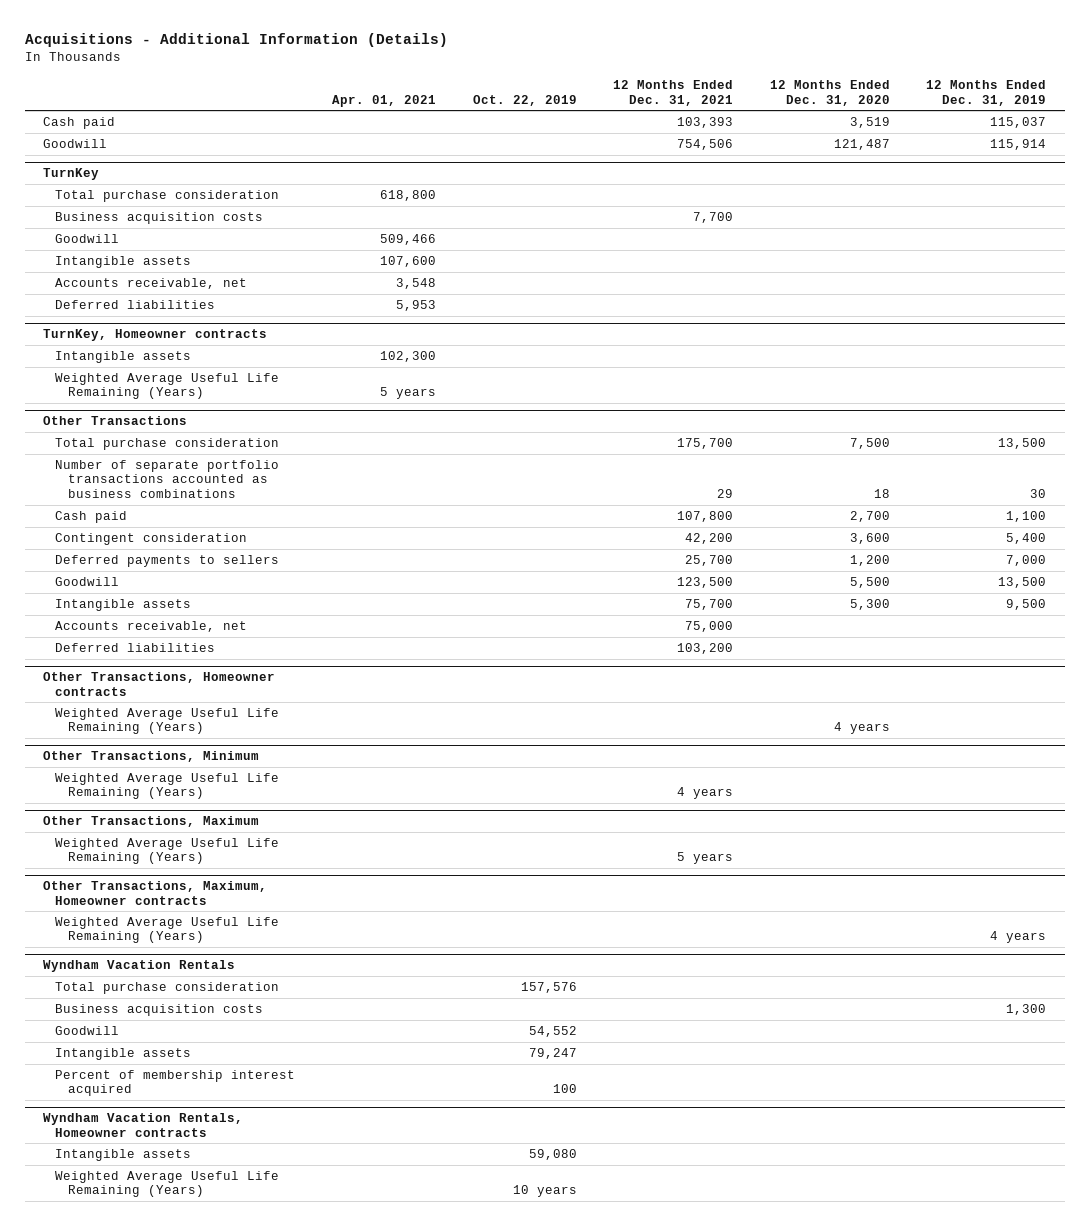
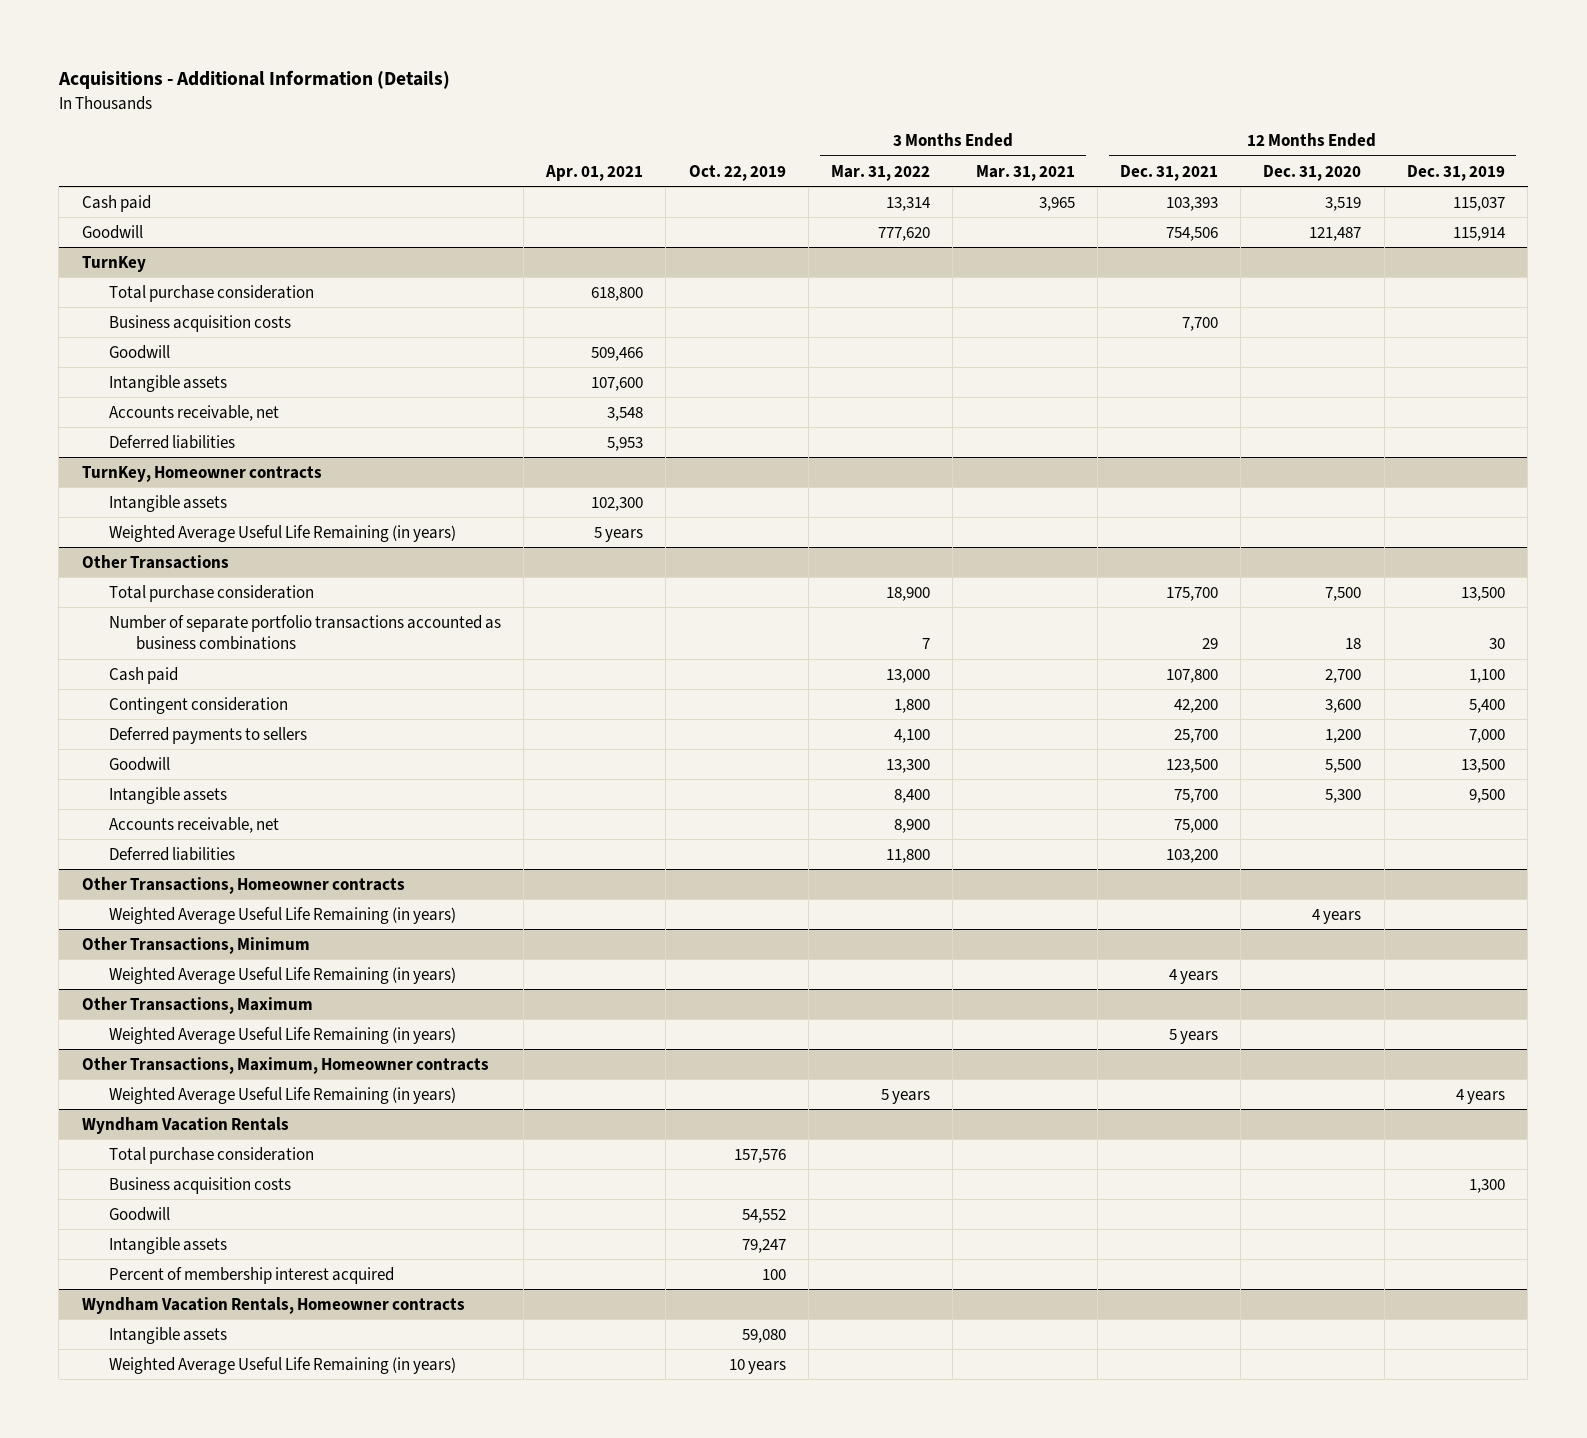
- | Apr. 01, 2021 | Oct. 22, 2019 | 12 Months Ended Dec. 31, 2021 | 12 Months Ended Dec. 31, 2020 | 12 Months Ended Dec. 31, 2019
+ | Apr. 01, 2021 | Oct. 22, 2019 | 3 Months Ended Mar. 31, 2022 | 3 Months Ended Mar. 31, 2021 | 12 Months Ended Dec. 31, 2021 | 12 Months Ended Dec. 31, 2020 | 12 Months Ended Dec. 31, 2019
@ TurnKey, Homeowner contracts
- Weighted Average Useful Life Remaining (Years) | 5 years | | | |
+ Weighted Average Useful Life Remaining (in years) | 5 years | | | | | |
@ Other Transactions, Homeowner contracts
- Weighted Average Useful Life Remaining (Years) | | | | 4 years |
+ Weighted Average Useful Life Remaining (in years) | | | | | | 4 years |
@ Other Transactions, Minimum
- Weighted Average Useful Life Remaining (Years) | | | 4 years | |
+ Weighted Average Useful Life Remaining (in years) | | | | | 4 years | |
@ Other Transactions, Maximum
- Weighted Average Useful Life Remaining (Years) | | | 5 years | |
+ Weighted Average Useful Life Remaining (in years) | | | | | 5 years | |
@ Other Transactions, Maximum, Homeowner contracts
- Weighted Average Useful Life Remaining (Years) | | | | | 4 years
+ Weighted Average Useful Life Remaining (in years) | | | 5 years | | | | 4 years
@ Wyndham Vacation Rentals, Homeowner contracts
- Weighted Average Useful Life Remaining (Years) | | 10 years | | |
+ Weighted Average Useful Life Remaining (in years) | | 10 years | | | | |

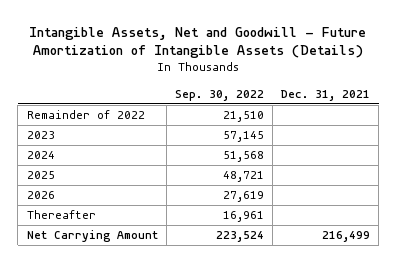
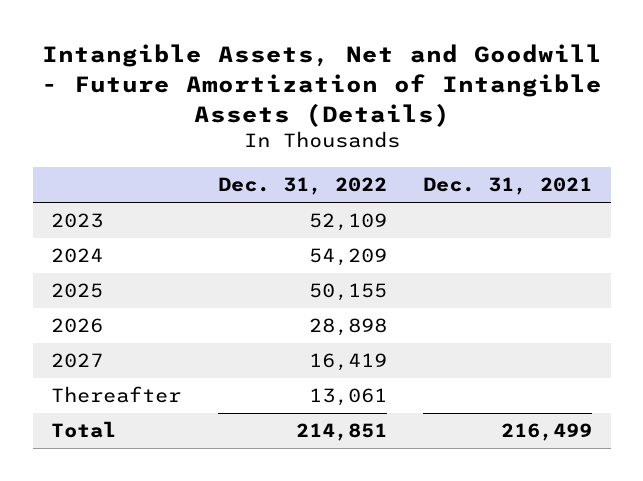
- | Sep. 30, 2022 | Dec. 31, 2021
+ | Dec. 31, 2022 | Dec. 31, 2021
- Remainder of 2022 | 21,510 |
+ 2027 | 16,419 |
- Net Carrying Amount | 223,524 | 216,499
+ Total | 214,851 | 216,499

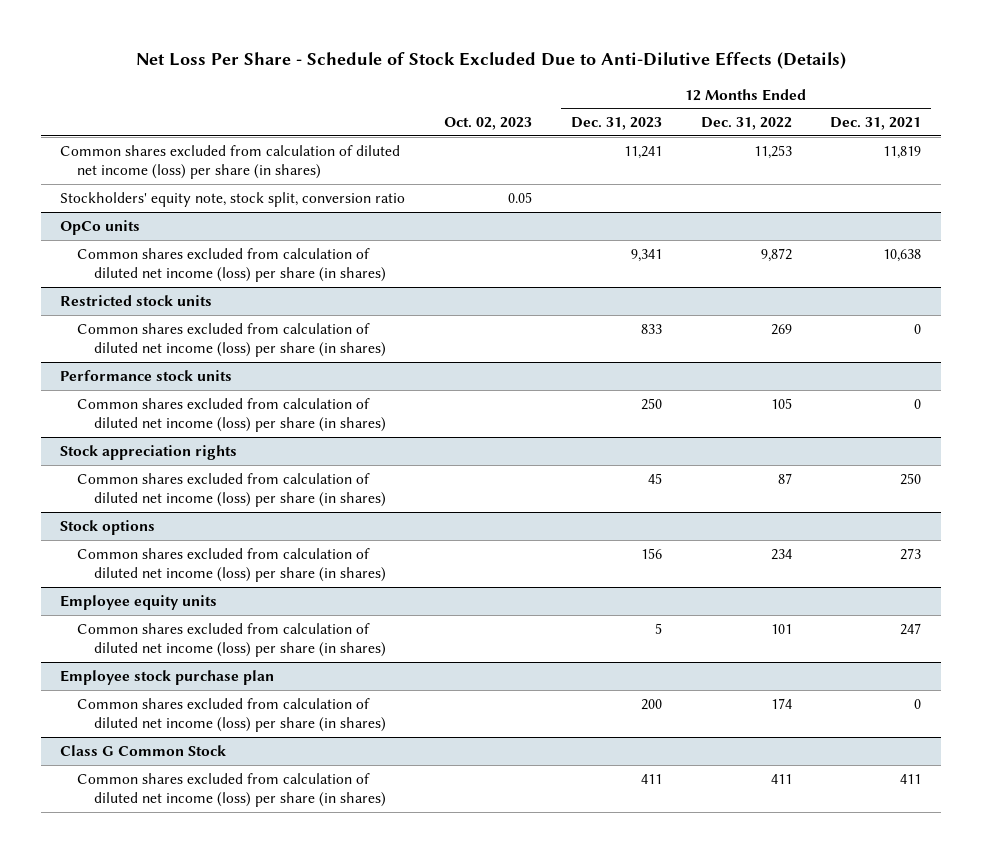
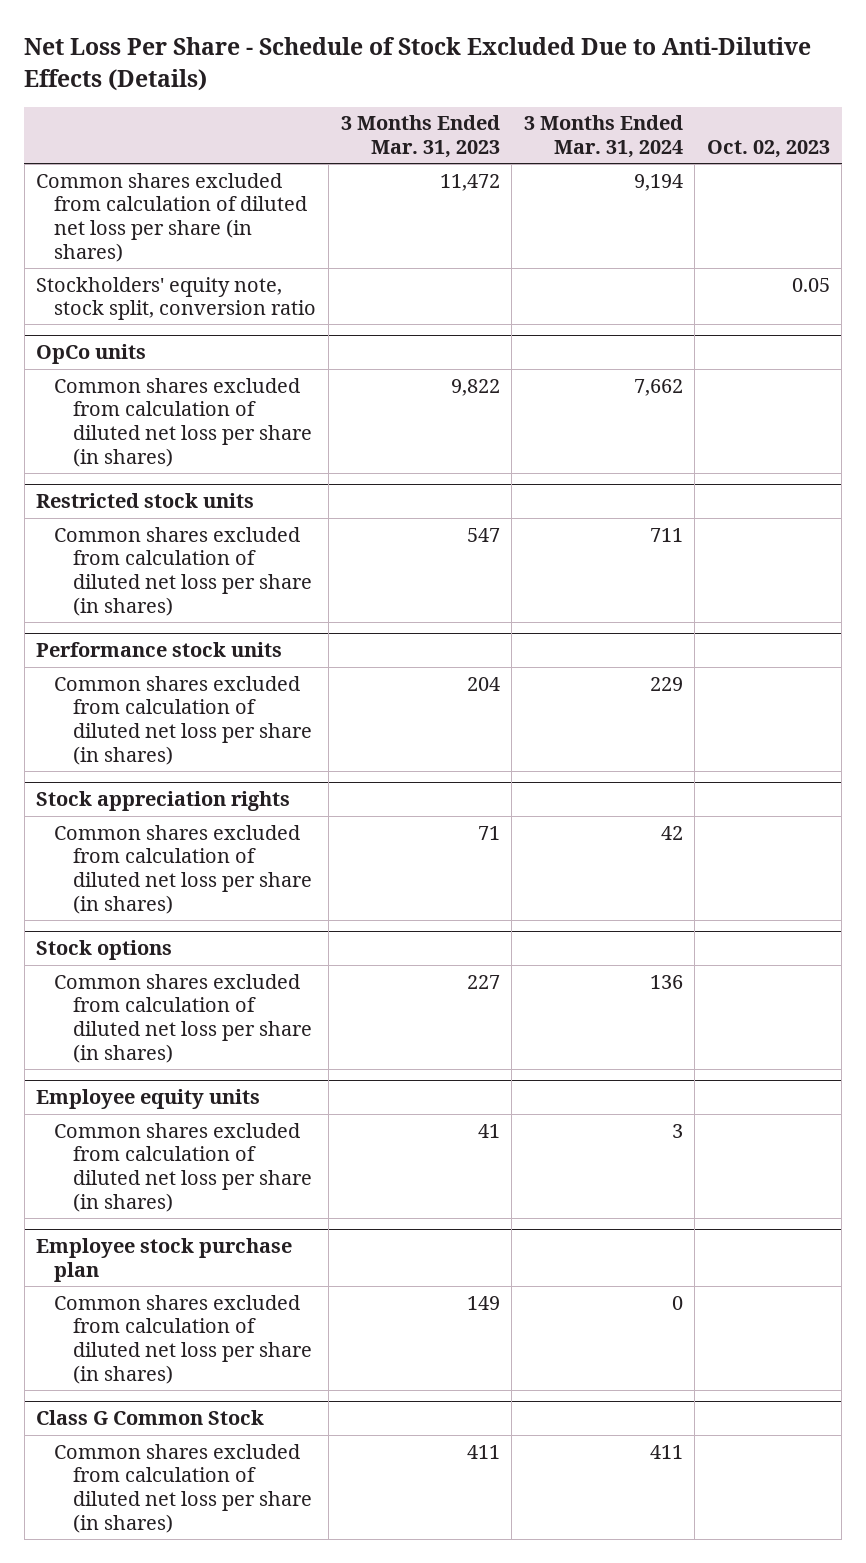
- | Oct. 02, 2023 | 12 Months Ended Dec. 31, 2023 | 12 Months Ended Dec. 31, 2022 | 12 Months Ended Dec. 31, 2021
+ | 3 Months Ended Mar. 31, 2023 | 3 Months Ended Mar. 31, 2024 | Oct. 02, 2023
- Common shares excluded from calculation of diluted net income (loss) per share (in shares) | | 11,241 | 11,253 | 11,819
+ Common shares excluded from calculation of diluted net loss per share (in shares) | 11,472 | 9,194 |
@ OpCo units
- Common shares excluded from calculation of diluted net income (loss) per share (in shares) | | 9,341 | 9,872 | 10,638
+ Common shares excluded from calculation of diluted net loss per share (in shares) | 9,822 | 7,662 |
@ Restricted stock units
- Common shares excluded from calculation of diluted net income (loss) per share (in shares) | | 833 | 269 | 0
+ Common shares excluded from calculation of diluted net loss per share (in shares) | 547 | 711 |
@ Performance stock units
- Common shares excluded from calculation of diluted net income (loss) per share (in shares) | | 250 | 105 | 0
+ Common shares excluded from calculation of diluted net loss per share (in shares) | 204 | 229 |
@ Stock appreciation rights
- Common shares excluded from calculation of diluted net income (loss) per share (in shares) | | 45 | 87 | 250
+ Common shares excluded from calculation of diluted net loss per share (in shares) | 71 | 42 |
@ Stock options
- Common shares excluded from calculation of diluted net income (loss) per share (in shares) | | 156 | 234 | 273
+ Common shares excluded from calculation of diluted net loss per share (in shares) | 227 | 136 |
@ Employee equity units
- Common shares excluded from calculation of diluted net income (loss) per share (in shares) | | 5 | 101 | 247
+ Common shares excluded from calculation of diluted net loss per share (in shares) | 41 | 3 |
@ Employee stock purchase plan
- Common shares excluded from calculation of diluted net income (loss) per share (in shares) | | 200 | 174 | 0
+ Common shares excluded from calculation of diluted net loss per share (in shares) | 149 | 0 |
@ Class G Common Stock
- Common shares excluded from calculation of diluted net income (loss) per share (in shares) | | 411 | 411 | 411
+ Common shares excluded from calculation of diluted net loss per share (in shares) | 411 | 411 |

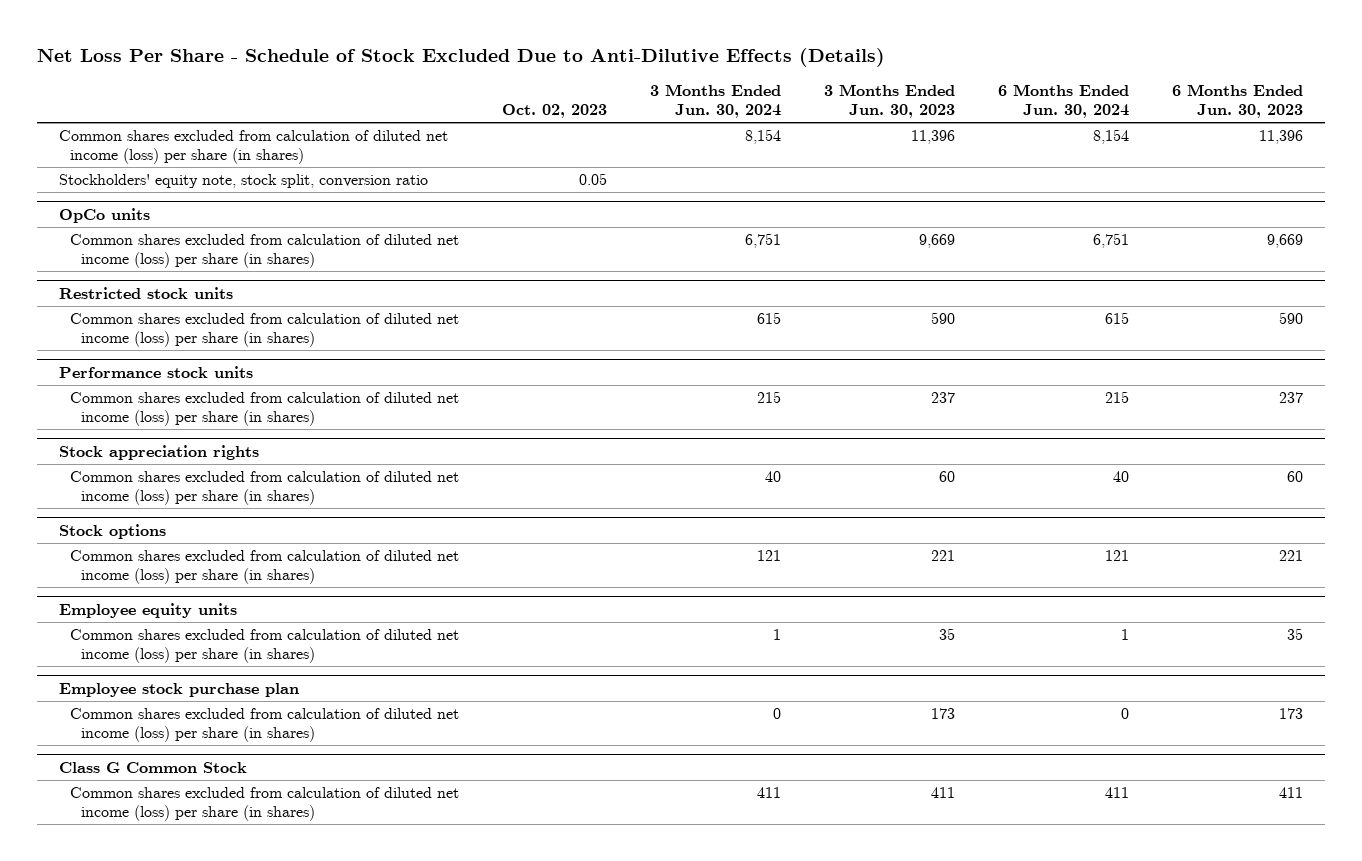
- | 3 Months Ended Mar. 31, 2023 | 3 Months Ended Mar. 31, 2024 | Oct. 02, 2023
+ | Oct. 02, 2023 | 3 Months Ended Jun. 30, 2024 | 3 Months Ended Jun. 30, 2023 | 6 Months Ended Jun. 30, 2024 | 6 Months Ended Jun. 30, 2023
- Common shares excluded from calculation of diluted net loss per share (in shares) | 11,472 | 9,194 |
+ Common shares excluded from calculation of diluted net income (loss) per share (in shares) | | 8,154 | 11,396 | 8,154 | 11,396
@ OpCo units
- Common shares excluded from calculation of diluted net loss per share (in shares) | 9,822 | 7,662 |
+ Common shares excluded from calculation of diluted net income (loss) per share (in shares) | | 6,751 | 9,669 | 6,751 | 9,669
@ Restricted stock units
- Common shares excluded from calculation of diluted net loss per share (in shares) | 547 | 711 |
+ Common shares excluded from calculation of diluted net income (loss) per share (in shares) | | 615 | 590 | 615 | 590
@ Performance stock units
- Common shares excluded from calculation of diluted net loss per share (in shares) | 204 | 229 |
+ Common shares excluded from calculation of diluted net income (loss) per share (in shares) | | 215 | 237 | 215 | 237
@ Stock appreciation rights
- Common shares excluded from calculation of diluted net loss per share (in shares) | 71 | 42 |
+ Common shares excluded from calculation of diluted net income (loss) per share (in shares) | | 40 | 60 | 40 | 60
@ Stock options
- Common shares excluded from calculation of diluted net loss per share (in shares) | 227 | 136 |
+ Common shares excluded from calculation of diluted net income (loss) per share (in shares) | | 121 | 221 | 121 | 221
@ Employee equity units
- Common shares excluded from calculation of diluted net loss per share (in shares) | 41 | 3 |
+ Common shares excluded from calculation of diluted net income (loss) per share (in shares) | | 1 | 35 | 1 | 35
@ Employee stock purchase plan
- Common shares excluded from calculation of diluted net loss per share (in shares) | 149 | 0 |
+ Common shares excluded from calculation of diluted net income (loss) per share (in shares) | | 0 | 173 | 0 | 173
@ Class G Common Stock
- Common shares excluded from calculation of diluted net loss per share (in shares) | 411 | 411 |
+ Common shares excluded from calculation of diluted net income (loss) per share (in shares) | | 411 | 411 | 411 | 411

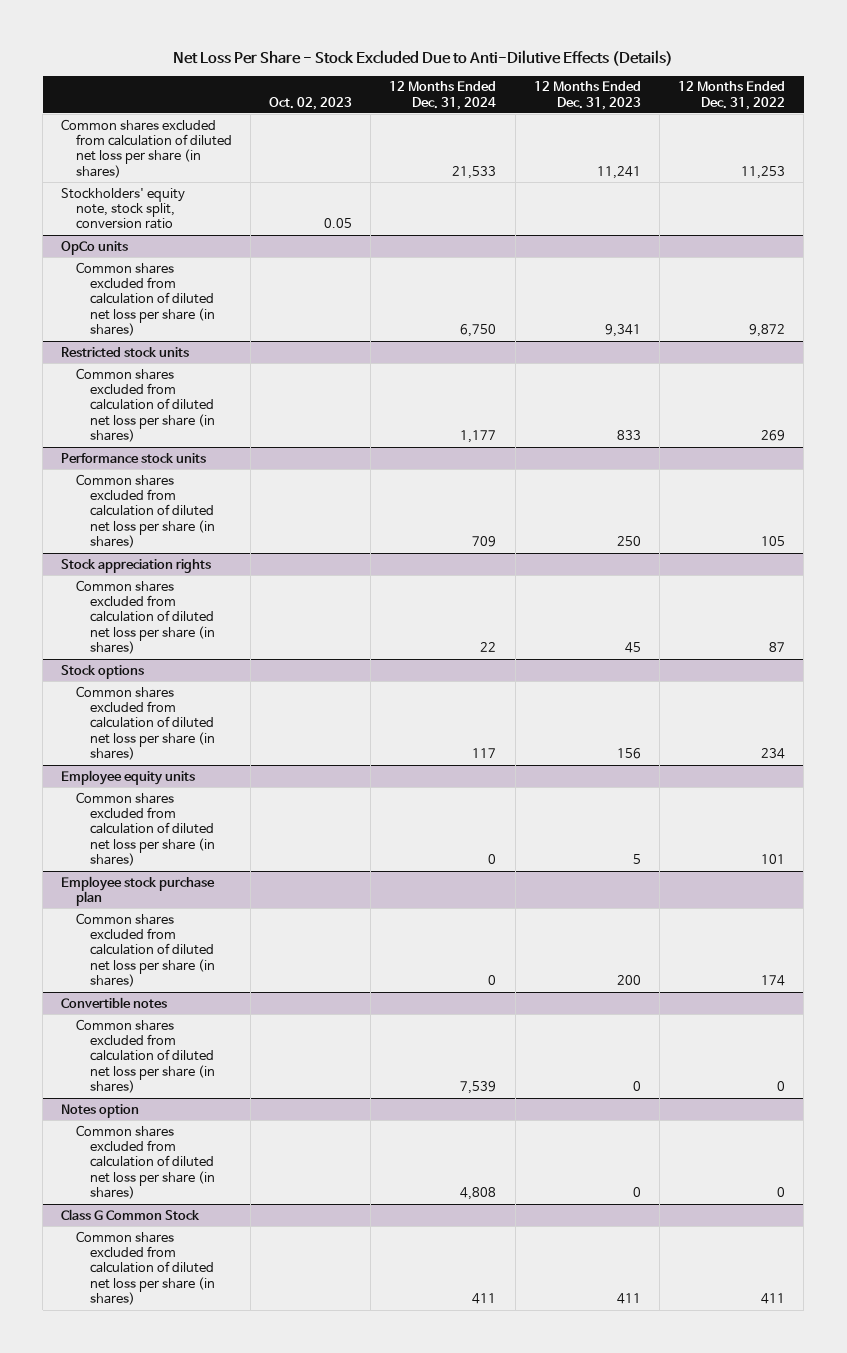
- Net Loss Per Share - Schedule of Stock Excluded Due to Anti-Dilutive Effects (Details)
+ Net Loss Per Share - Stock Excluded Due to Anti-Dilutive Effects (Details)
- | Oct. 02, 2023 | 3 Months Ended Jun. 30, 2024 | 3 Months Ended Jun. 30, 2023 | 6 Months Ended Jun. 30, 2024 | 6 Months Ended Jun. 30, 2023
+ | Oct. 02, 2023 | 12 Months Ended Dec. 31, 2024 | 12 Months Ended Dec. 31, 2023 | 12 Months Ended Dec. 31, 2022
- Common shares excluded from calculation of diluted net income (loss) per share (in shares) | | 8,154 | 11,396 | 8,154 | 11,396
+ Common shares excluded from calculation of diluted net loss per share (in shares) | | 21,533 | 11,241 | 11,253
@ OpCo units
- Common shares excluded from calculation of diluted net income (loss) per share (in shares) | | 6,751 | 9,669 | 6,751 | 9,669
+ Common shares excluded from calculation of diluted net loss per share (in shares) | | 6,750 | 9,341 | 9,872
@ Restricted stock units
- Common shares excluded from calculation of diluted net income (loss) per share (in shares) | | 615 | 590 | 615 | 590
+ Common shares excluded from calculation of diluted net loss per share (in shares) | | 1,177 | 833 | 269
@ Performance stock units
- Common shares excluded from calculation of diluted net income (loss) per share (in shares) | | 215 | 237 | 215 | 237
+ Common shares excluded from calculation of diluted net loss per share (in shares) | | 709 | 250 | 105
@ Stock appreciation rights
- Common shares excluded from calculation of diluted net income (loss) per share (in shares) | | 40 | 60 | 40 | 60
+ Common shares excluded from calculation of diluted net loss per share (in shares) | | 22 | 45 | 87
@ Stock options
- Common shares excluded from calculation of diluted net income (loss) per share (in shares) | | 121 | 221 | 121 | 221
+ Common shares excluded from calculation of diluted net loss per share (in shares) | | 117 | 156 | 234
@ Employee equity units
- Common shares excluded from calculation of diluted net income (loss) per share (in shares) | | 1 | 35 | 1 | 35
+ Common shares excluded from calculation of diluted net loss per share (in shares) | | 0 | 5 | 101
@ Employee stock purchase plan
- Common shares excluded from calculation of diluted net income (loss) per share (in shares) | | 0 | 173 | 0 | 173
+ Common shares excluded from calculation of diluted net loss per share (in shares) | | 0 | 200 | 174
+ Convertible notes
+ Common shares excluded from calculation of diluted net loss per share (in shares) | | 7,539 | 0 | 0
+ Notes option
+ Common shares excluded from calculation of diluted net loss per share (in shares) | | 4,808 | 0 | 0
@ Class G Common Stock
- Common shares excluded from calculation of diluted net income (loss) per share (in shares) | | 411 | 411 | 411 | 411
+ Common shares excluded from calculation of diluted net loss per share (in shares) | | 411 | 411 | 411

